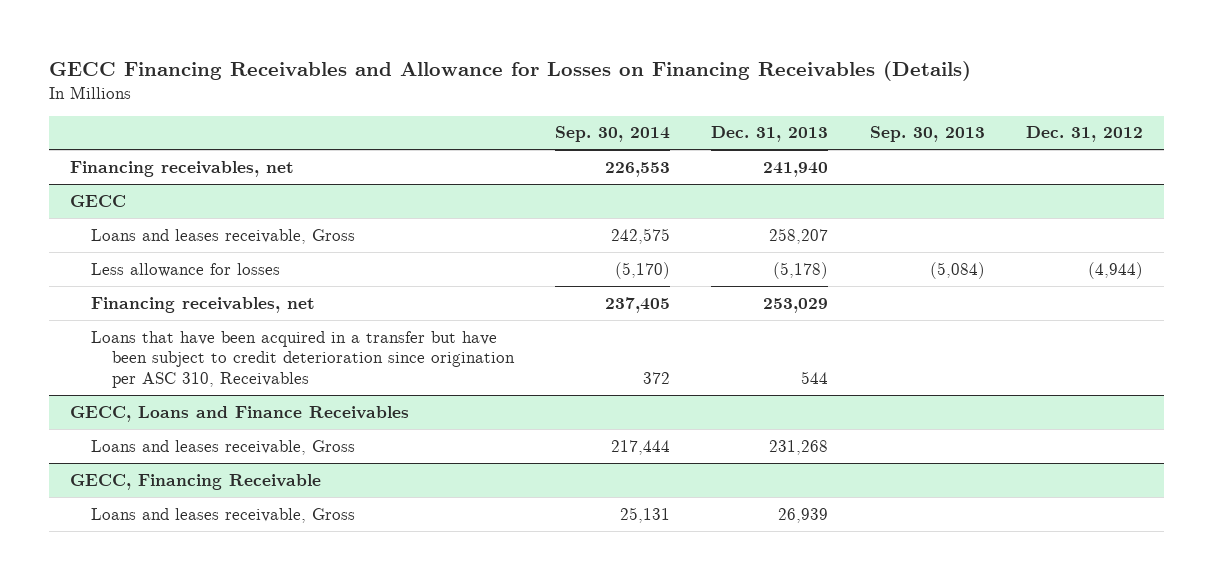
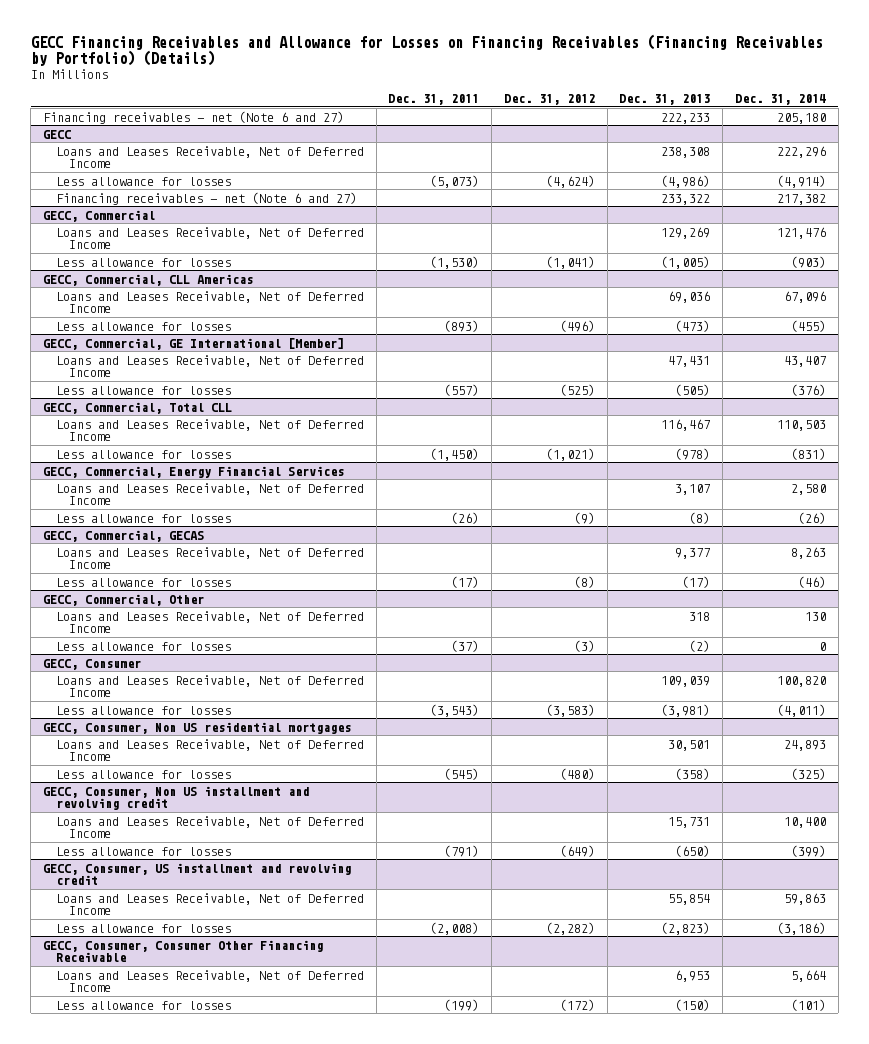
- GECC Financing Receivables and Allowance for Losses on Financing Receivables (Details)
+ GECC Financing Receivables and Allowance for Losses on Financing Receivables (Financing Receivables by Portfolio) (Details)
- | Sep. 30, 2014 | Dec. 31, 2013 | Sep. 30, 2013 | Dec. 31, 2012
+ | Dec. 31, 2011 | Dec. 31, 2012 | Dec. 31, 2013 | Dec. 31, 2014
- Financing receivables, net | 226,553 | 241,940 | |
+ Financing receivables - net (Note 6 and 27) | | | 222,233 | 205,180
@ GECC
- Loans and leases receivable, Gross | 242,575 | 258,207 | |
- Less allowance for losses | (5,170) | (5,178) | (5,084) | (4,944)
- Financing receivables, net | 237,405 | 253,029 | |
- Loans that have been acquired in a transfer but have been subject to credit deterioration since origination per ASC 310, Receivables | 372 | 544 | |
- GECC, Loans and Finance Receivables
- Loans and leases receivable, Gross | 217,444 | 231,268 | |
- GECC, Financing Receivable
- Loans and leases receivable, Gross | 25,131 | 26,939 | |
@ GECC
+ Loans and Leases Receivable, Net of Deferred Income | | | 238,308 | 222,296
+ Less allowance for losses | (5,073) | (4,624) | (4,986) | (4,914)
+ Financing receivables - net (Note 6 and 27) | | | 233,322 | 217,382
+ GECC, Commercial
+ Loans and Leases Receivable, Net of Deferred Income | | | 129,269 | 121,476
+ Less allowance for losses | (1,530) | (1,041) | (1,005) | (903)
+ GECC, Commercial, CLL Americas
+ Loans and Leases Receivable, Net of Deferred Income | | | 69,036 | 67,096
+ Less allowance for losses | (893) | (496) | (473) | (455)
+ GECC, Commercial, GE International [Member]
+ Loans and Leases Receivable, Net of Deferred Income | | | 47,431 | 43,407
+ Less allowance for losses | (557) | (525) | (505) | (376)
+ GECC, Commercial, Total CLL
+ Loans and Leases Receivable, Net of Deferred Income | | | 116,467 | 110,503
+ Less allowance for losses | (1,450) | (1,021) | (978) | (831)
+ GECC, Commercial, Energy Financial Services
+ Loans and Leases Receivable, Net of Deferred Income | | | 3,107 | 2,580
+ Less allowance for losses | (26) | (9) | (8) | (26)
+ GECC, Commercial, GECAS
+ Loans and Leases Receivable, Net of Deferred Income | | | 9,377 | 8,263
+ Less allowance for losses | (17) | (8) | (17) | (46)
+ GECC, Commercial, Other
+ Loans and Leases Receivable, Net of Deferred Income | | | 318 | 130
+ Less allowance for losses | (37) | (3) | (2) | 0
+ GECC, Consumer
+ Loans and Leases Receivable, Net of Deferred Income | | | 109,039 | 100,820
+ Less allowance for losses | (3,543) | (3,583) | (3,981) | (4,011)
+ GECC, Consumer, Non US residential mortgages
+ Loans and Leases Receivable, Net of Deferred Income | | | 30,501 | 24,893
+ Less allowance for losses | (545) | (480) | (358) | (325)
+ GECC, Consumer, Non US installment and revolving credit
+ Loans and Leases Receivable, Net of Deferred Income | | | 15,731 | 10,400
+ Less allowance for losses | (791) | (649) | (650) | (399)
+ GECC, Consumer, US installment and revolving credit
+ Loans and Leases Receivable, Net of Deferred Income | | | 55,854 | 59,863
+ Less allowance for losses | (2,008) | (2,282) | (2,823) | (3,186)
+ GECC, Consumer, Consumer Other Financing Receivable
+ Loans and Leases Receivable, Net of Deferred Income | | | 6,953 | 5,664
+ Less allowance for losses | (199) | (172) | (150) | (101)

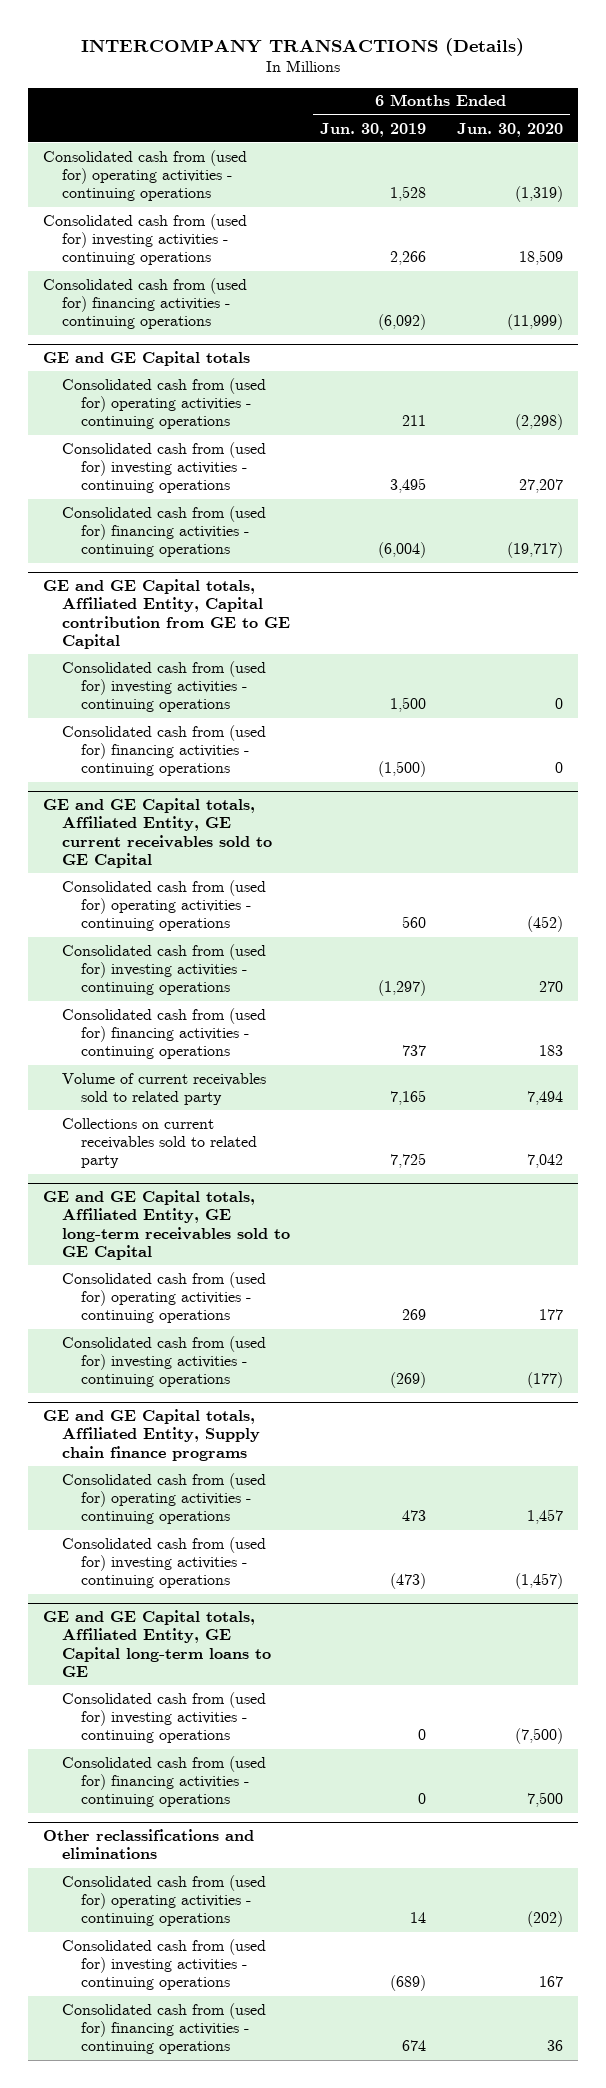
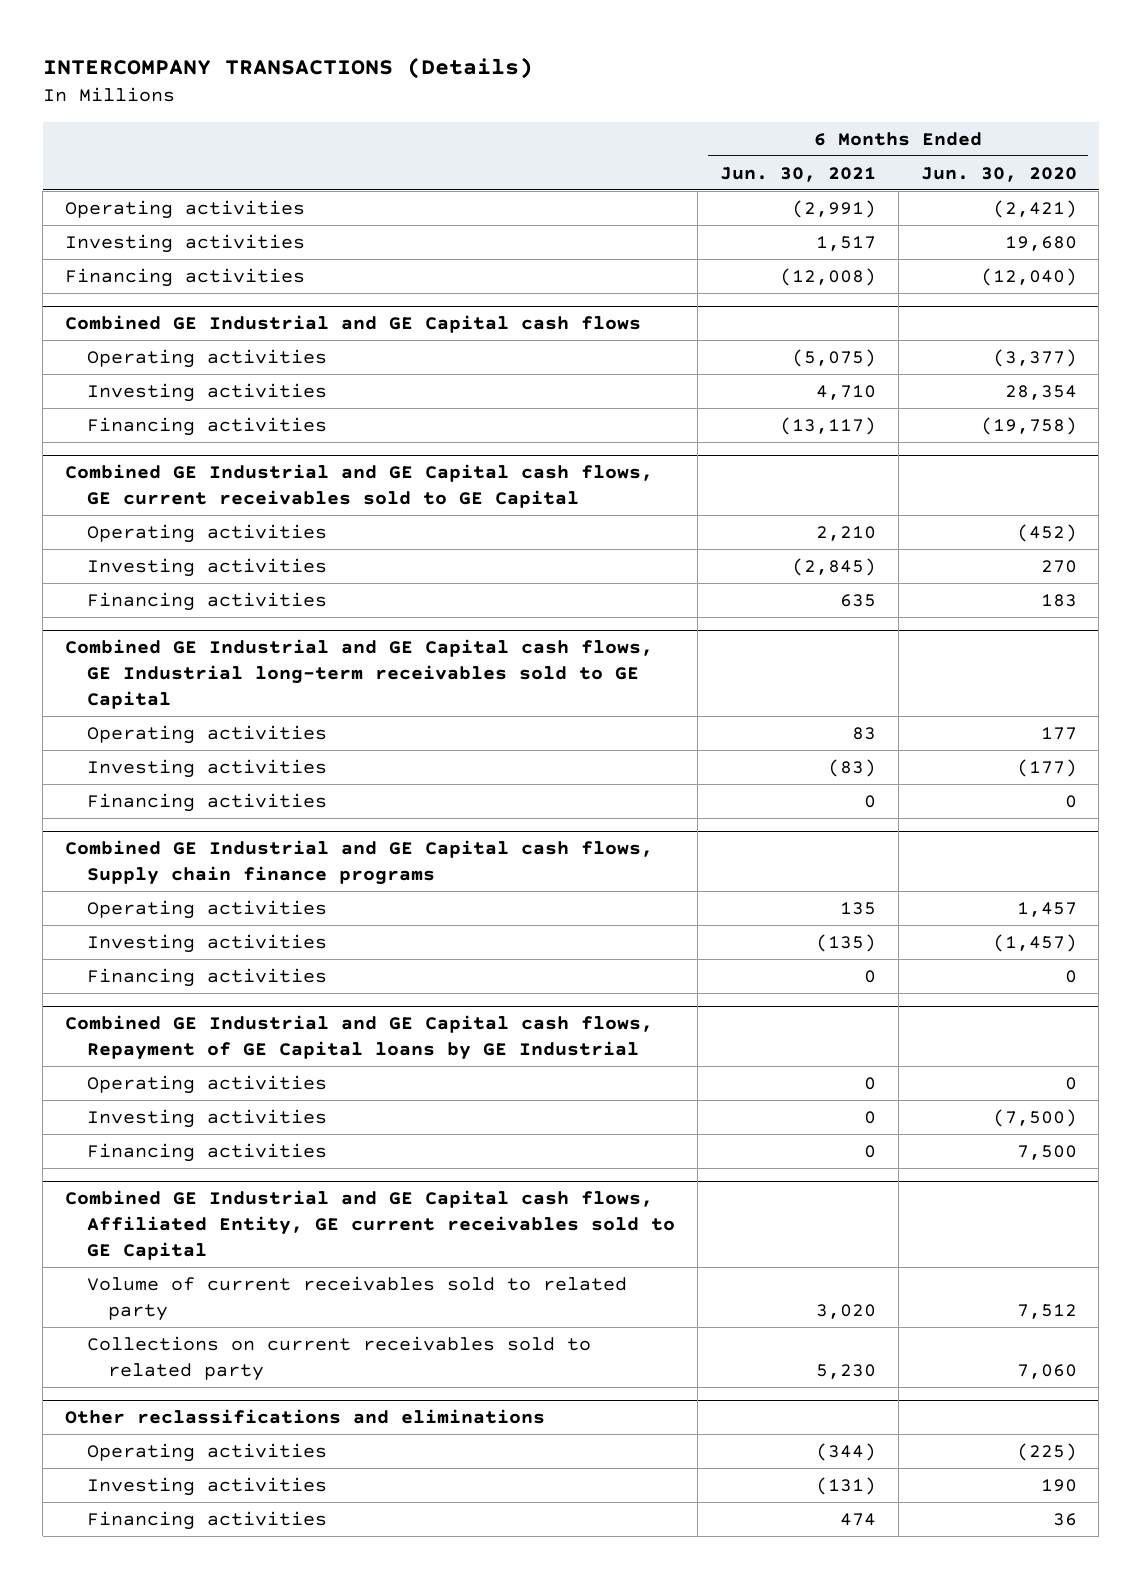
- | 6 Months Ended Jun. 30, 2019 | 6 Months Ended Jun. 30, 2020
+ | 6 Months Ended Jun. 30, 2021 | 6 Months Ended Jun. 30, 2020
- Consolidated cash from (used for) operating activities - continuing operations | 1,528 | (1,319)
- Consolidated cash from (used for) investing activities - continuing operations | 2,266 | 18,509
- Consolidated cash from (used for) financing activities - continuing operations | (6,092) | (11,999)
- GE and GE Capital totals
- Consolidated cash from (used for) operating activities - continuing operations | 211 | (2,298)
- Consolidated cash from (used for) investing activities - continuing operations | 3,495 | 27,207
- Consolidated cash from (used for) financing activities - continuing operations | (6,004) | (19,717)
- GE and GE Capital totals, Affiliated Entity, Capital contribution from GE to GE Capital
- Consolidated cash from (used for) investing activities - continuing operations | 1,500 | 0
- Consolidated cash from (used for) financing activities - continuing operations | (1,500) | 0
- GE and GE Capital totals, Affiliated Entity, GE current receivables sold to GE Capital
- Consolidated cash from (used for) operating activities - continuing operations | 560 | (452)
- Consolidated cash from (used for) investing activities - continuing operations | (1,297) | 270
- Consolidated cash from (used for) financing activities - continuing operations | 737 | 183
- Volume of current receivables sold to related party | 7,165 | 7,494
- Collections on current receivables sold to related party | 7,725 | 7,042
- GE and GE Capital totals, Affiliated Entity, GE long-term receivables sold to GE Capital
- Consolidated cash from (used for) operating activities - continuing operations | 269 | 177
- Consolidated cash from (used for) investing activities - continuing operations | (269) | (177)
- GE and GE Capital totals, Affiliated Entity, Supply chain finance programs
- Consolidated cash from (used for) operating activities - continuing operations | 473 | 1,457
- Consolidated cash from (used for) investing activities - continuing operations | (473) | (1,457)
- GE and GE Capital totals, Affiliated Entity, GE Capital long-term loans to GE
- Consolidated cash from (used for) investing activities - continuing operations | 0 | (7,500)
- Consolidated cash from (used for) financing activities - continuing operations | 0 | 7,500
+ Operating activities | (2,991) | (2,421)
+ Investing activities | 1,517 | 19,680
+ Financing activities | (12,008) | (12,040)
+ Combined GE Industrial and GE Capital cash flows
+ Operating activities | (5,075) | (3,377)
+ Investing activities | 4,710 | 28,354
+ Financing activities | (13,117) | (19,758)
+ Combined GE Industrial and GE Capital cash flows, GE current receivables sold to GE Capital
+ Operating activities | 2,210 | (452)
+ Investing activities | (2,845) | 270
+ Financing activities | 635 | 183
+ Combined GE Industrial and GE Capital cash flows, GE Industrial long-term receivables sold to GE Capital
+ Operating activities | 83 | 177
+ Investing activities | (83) | (177)
+ Financing activities | 0 | 0
+ Combined GE Industrial and GE Capital cash flows, Supply chain finance programs
+ Operating activities | 135 | 1,457
+ Investing activities | (135) | (1,457)
+ Financing activities | 0 | 0
+ Combined GE Industrial and GE Capital cash flows, Repayment of GE Capital loans by GE Industrial
+ Operating activities | 0 | 0
+ Investing activities | 0 | (7,500)
+ Financing activities | 0 | 7,500
+ Combined GE Industrial and GE Capital cash flows, Affiliated Entity, GE current receivables sold to GE Capital
+ Volume of current receivables sold to related party | 3,020 | 7,512
+ Collections on current receivables sold to related party | 5,230 | 7,060
@ Other reclassifications and eliminations
- Consolidated cash from (used for) operating activities - continuing operations | 14 | (202)
- Consolidated cash from (used for) investing activities - continuing operations | (689) | 167
- Consolidated cash from (used for) financing activities - continuing operations | 674 | 36
+ Operating activities | (344) | (225)
+ Investing activities | (131) | 190
+ Financing activities | 474 | 36

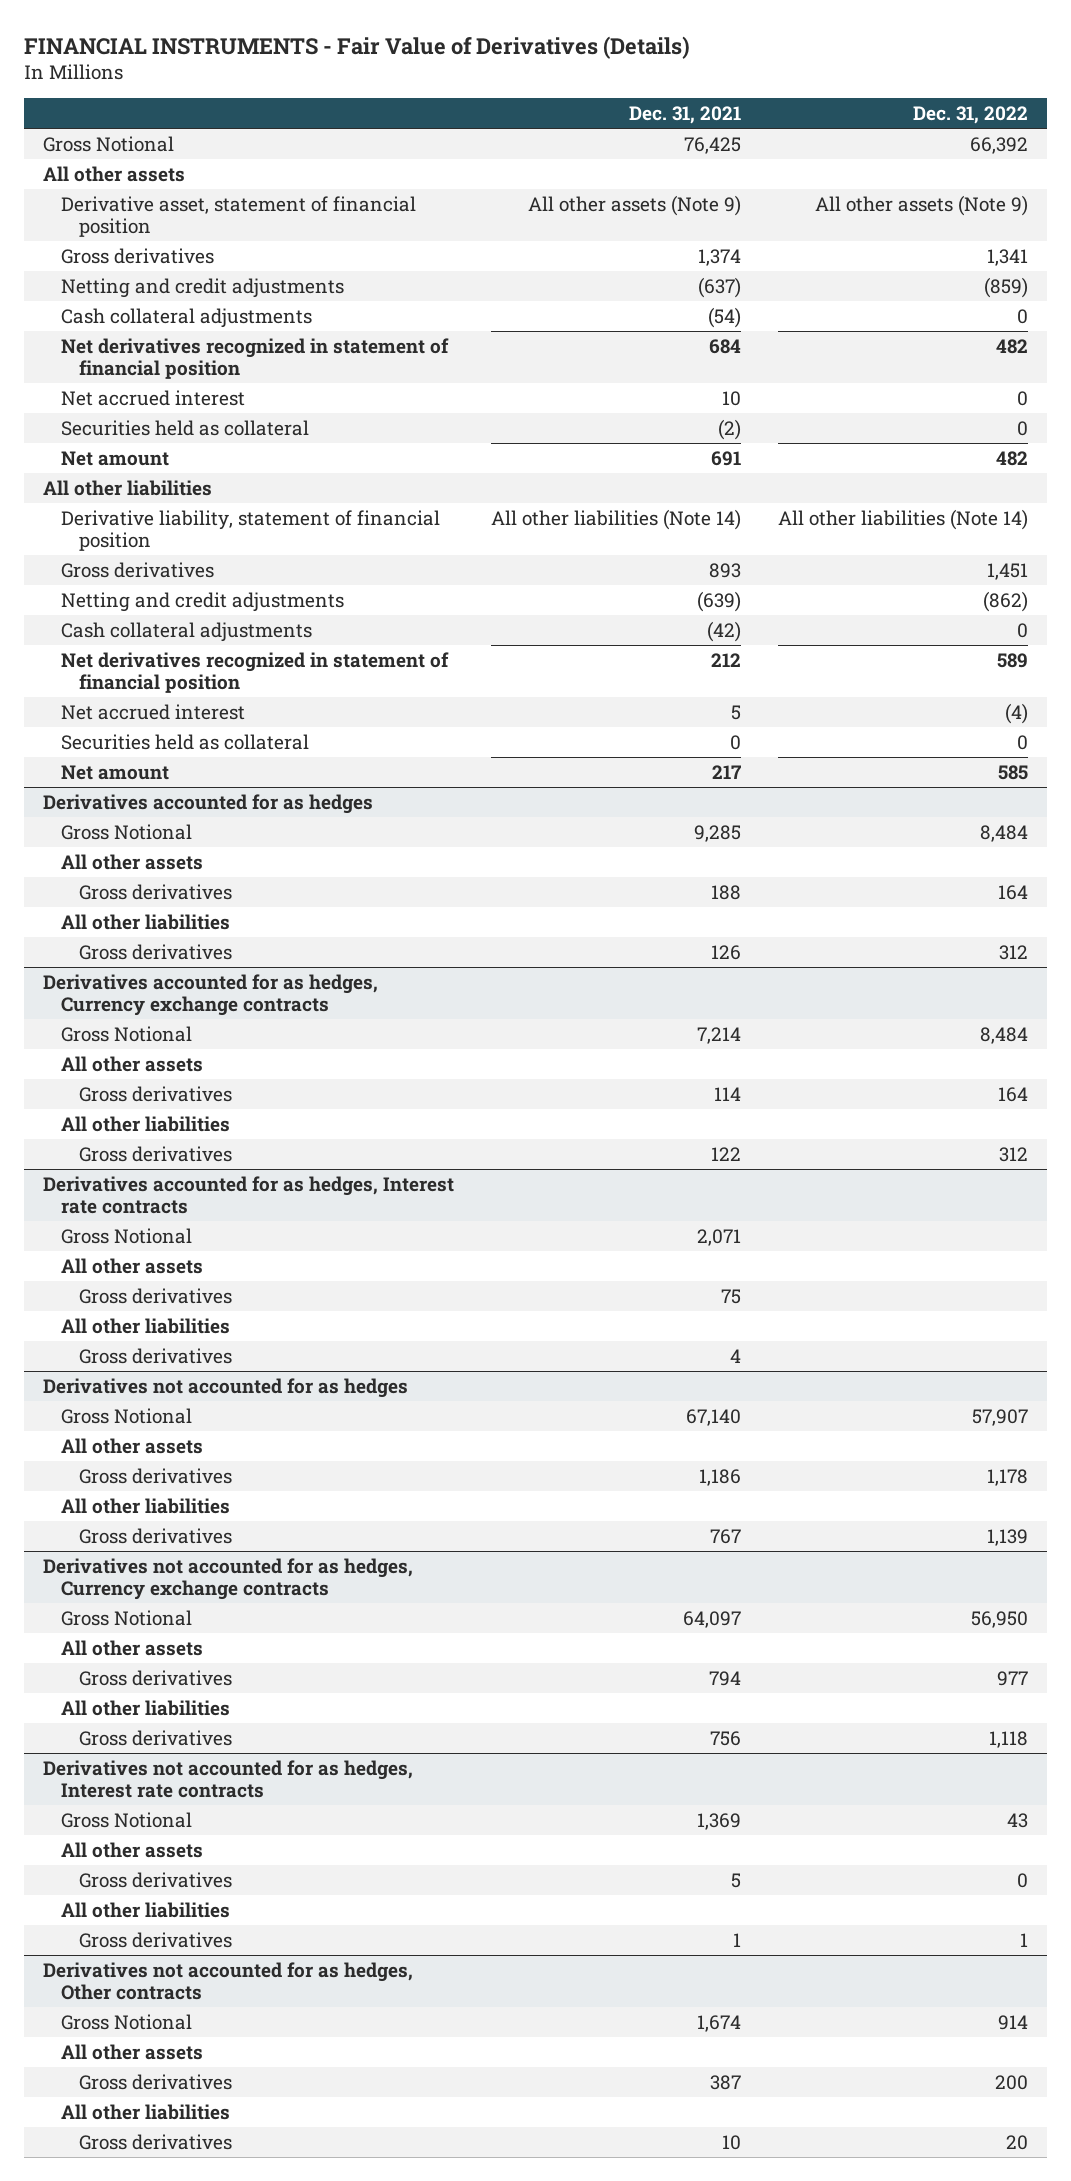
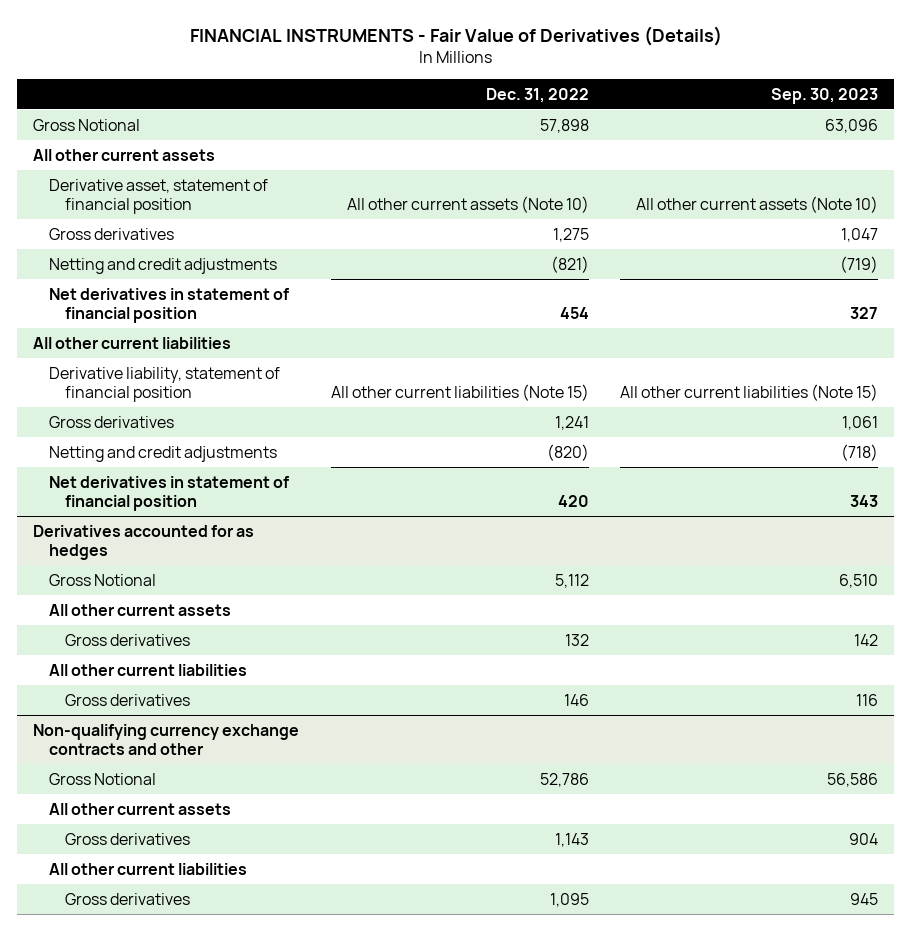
- | Dec. 31, 2021 | Dec. 31, 2022
+ | Dec. 31, 2022 | Sep. 30, 2023
- Gross Notional | 76,425 | 66,392
- All other assets
- Derivative asset, statement of financial position | All other assets (Note 9) | All other assets (Note 9)
- Gross derivatives | 1,374 | 1,341
- Netting and credit adjustments | (637) | (859)
- Cash collateral adjustments | (54) | 0
- Net derivatives recognized in statement of financial position | 684 | 482
- Net accrued interest | 10 | 0
- Securities held as collateral | (2) | 0
- Net amount | 691 | 482
- All other liabilities
- Derivative liability, statement of financial position | All other liabilities (Note 14) | All other liabilities (Note 14)
- Gross derivatives | 893 | 1,451
- Netting and credit adjustments | (639) | (862)
- Cash collateral adjustments | (42) | 0
- Net derivatives recognized in statement of financial position | 212 | 589
- Net accrued interest | 5 | (4)
- Securities held as collateral | 0 | 0
- Net amount | 217 | 585
+ Gross Notional | 57,898 | 63,096
+ All other current assets
+ Derivative asset, statement of financial position | All other current assets (Note 10) | All other current assets (Note 10)
+ Gross derivatives | 1,275 | 1,047
+ Netting and credit adjustments | (821) | (719)
+ Net derivatives in statement of financial position | 454 | 327
+ All other current liabilities
+ Derivative liability, statement of financial position | All other current liabilities (Note 15) | All other current liabilities (Note 15)
+ Gross derivatives | 1,241 | 1,061
+ Netting and credit adjustments | (820) | (718)
+ Net derivatives in statement of financial position | 420 | 343
@ Derivatives accounted for as hedges
- Gross Notional | 9,285 | 8,484
- All other assets
- Gross derivatives | 188 | 164
- All other liabilities
- Gross derivatives | 126 | 312
- Derivatives accounted for as hedges, Currency exchange contracts
- Gross Notional | 7,214 | 8,484
- All other assets
- Gross derivatives | 114 | 164
- All other liabilities
- Gross derivatives | 122 | 312
- Derivatives accounted for as hedges, Interest rate contracts
- Gross Notional | 2,071 |
- All other assets
- Gross derivatives | 75 |
- All other liabilities
- Gross derivatives | 4 |
- Derivatives not accounted for as hedges
- Gross Notional | 67,140 | 57,907
- All other assets
- Gross derivatives | 1,186 | 1,178
- All other liabilities
- Gross derivatives | 767 | 1,139
- Derivatives not accounted for as hedges, Currency exchange contracts
- Gross Notional | 64,097 | 56,950
- All other assets
- Gross derivatives | 794 | 977
- All other liabilities
- Gross derivatives | 756 | 1,118
- Derivatives not accounted for as hedges, Interest rate contracts
- Gross Notional | 1,369 | 43
- All other assets
- Gross derivatives | 5 | 0
- All other liabilities
- Gross derivatives | 1 | 1
- Derivatives not accounted for as hedges, Other contracts
- Gross Notional | 1,674 | 914
- All other assets
- Gross derivatives | 387 | 200
- All other liabilities
- Gross derivatives | 10 | 20
@ Derivatives accounted for as hedges
+ Gross Notional | 5,112 | 6,510
+ All other current assets
+ Gross derivatives | 132 | 142
+ All other current liabilities
+ Gross derivatives | 146 | 116
+ Non-qualifying currency exchange contracts and other
+ Gross Notional | 52,786 | 56,586
+ All other current assets
+ Gross derivatives | 1,143 | 904
+ All other current liabilities
+ Gross derivatives | 1,095 | 945

